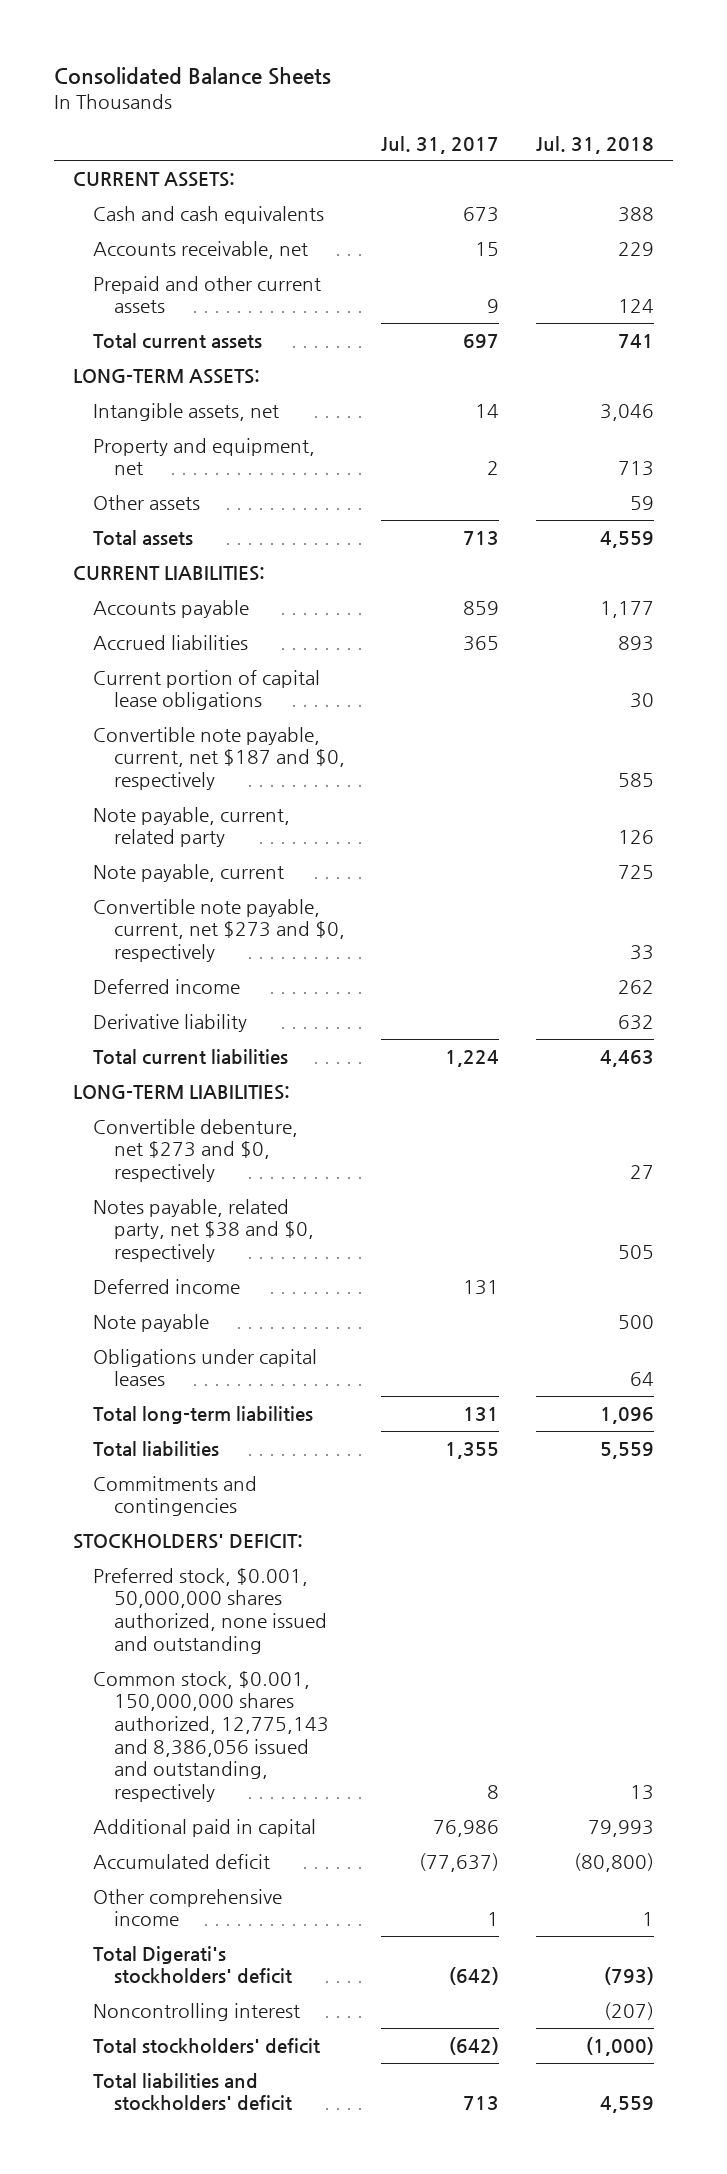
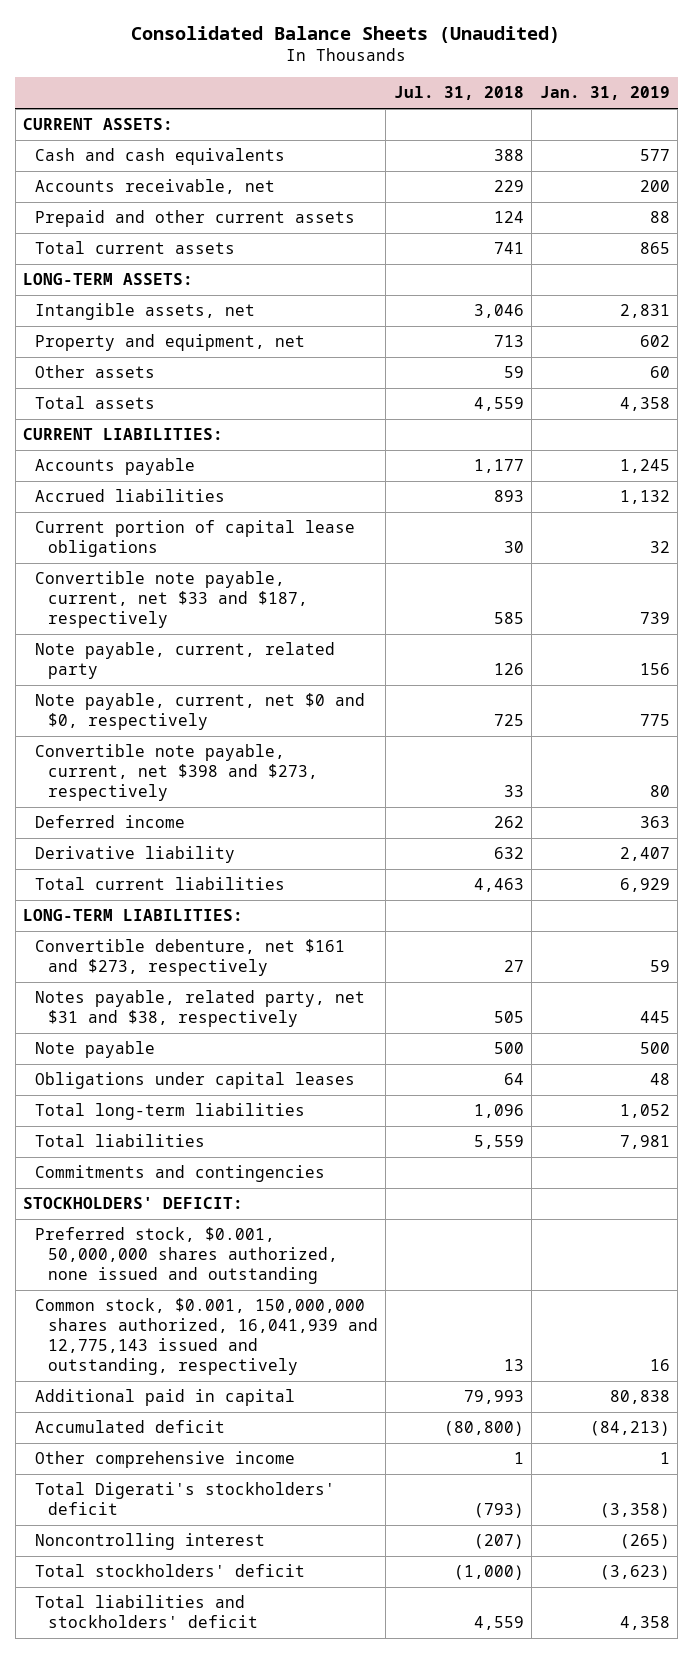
- Consolidated Balance Sheets
+ Consolidated Balance Sheets (Unaudited)
- | Jul. 31, 2017 | Jul. 31, 2018
+ | Jul. 31, 2018 | Jan. 31, 2019
- Convertible note payable, current, net $187 and $0, respectively | | 585
+ Convertible note payable, current, net $33 and $187, respectively | 585 | 739
- Note payable, current | | 725
- Convertible note payable, current, net $273 and $0, respectively | | 33
+ Note payable, current, net $0 and $0, respectively | 725 | 775
+ Convertible note payable, current, net $398 and $273, respectively | 33 | 80
- Convertible debenture, net $273 and $0, respectively | | 27
- Notes payable, related party, net $38 and $0, respectively | | 505
- Deferred income | 131 |
+ Convertible debenture, net $161 and $273, respectively | 27 | 59
+ Notes payable, related party, net $31 and $38, respectively | 505 | 445
- Common stock, $0.001, 150,000,000 shares authorized, 12,775,143 and 8,386,056 issued and outstanding, respectively | 8 | 13
+ Common stock, $0.001, 150,000,000 shares authorized, 16,041,939 and 12,775,143 issued and outstanding, respectively | 13 | 16

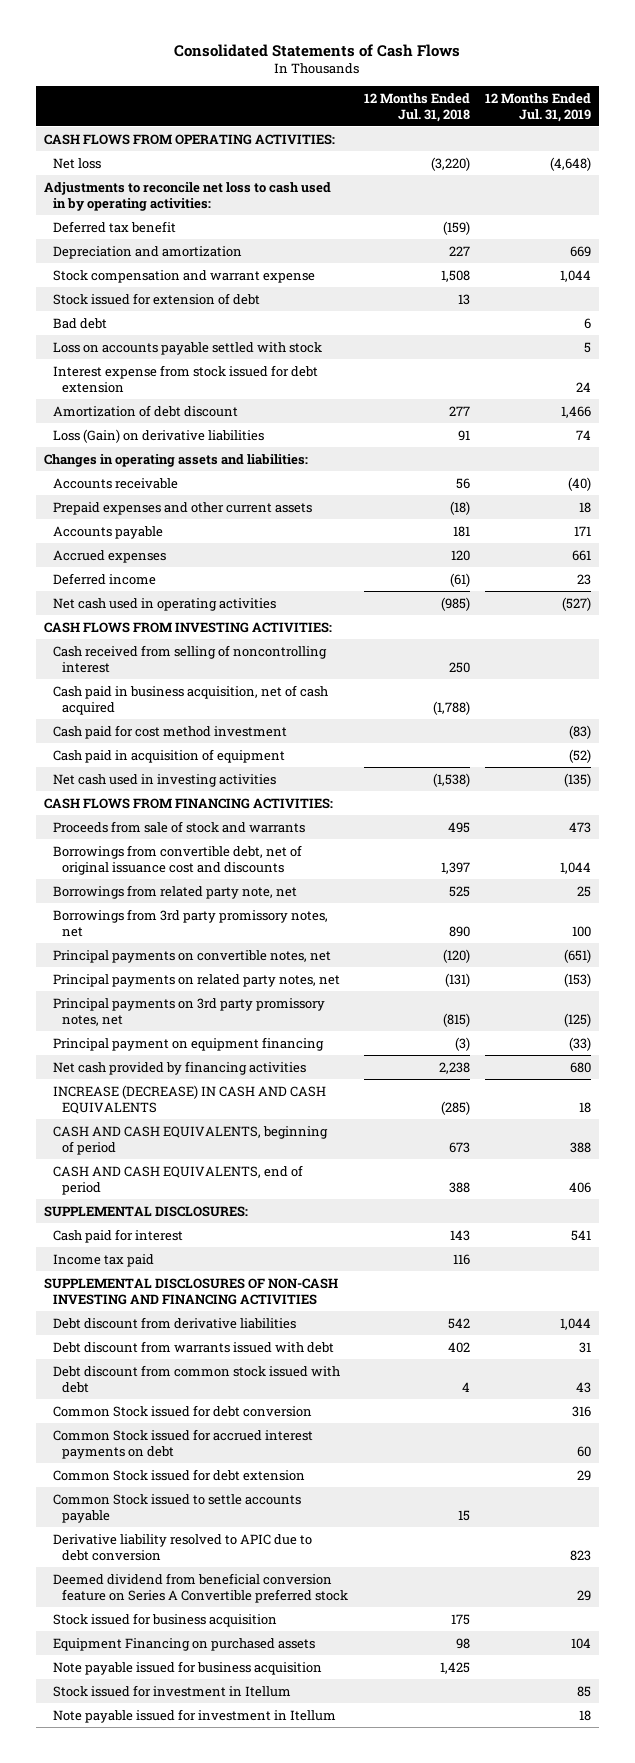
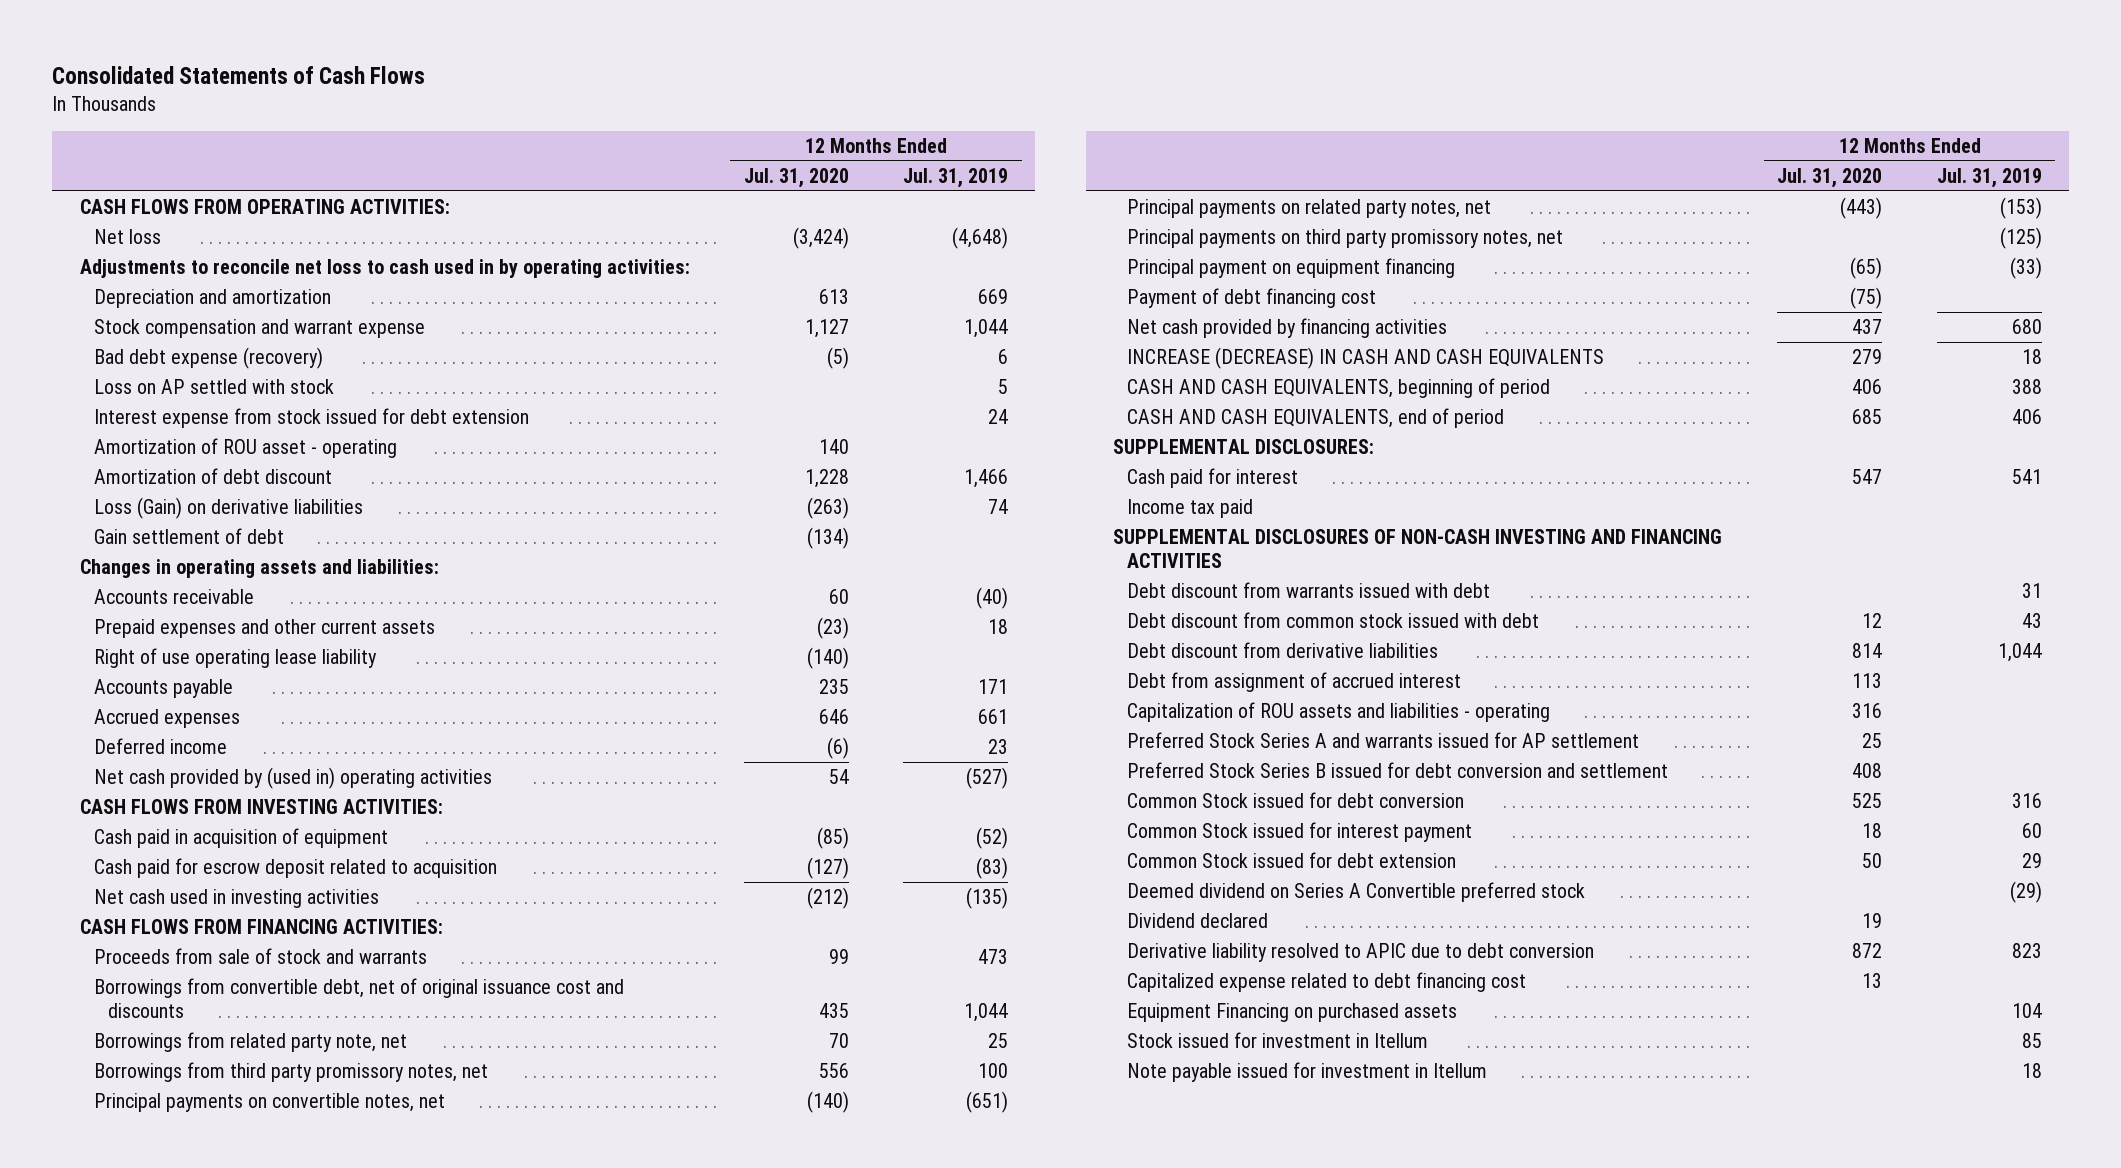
- | 12 Months Ended Jul. 31, 2018 | 12 Months Ended Jul. 31, 2019
+ | 12 Months Ended Jul. 31, 2020 | 12 Months Ended Jul. 31, 2019
- Deferred tax benefit | (159) |
- Stock issued for extension of debt | 13 |
- Bad debt | | 6
- Loss on accounts payable settled with stock | | 5
+ Bad debt expense (recovery) | (5) | 6
+ Loss on AP settled with stock | | 5
+ Amortization of ROU asset - operating | 140 |
+ Gain settlement of debt | (134) |
+ Right of use operating lease liability | (140) |
- Net cash used in operating activities | (985) | (527)
+ Net cash provided by (used in) operating activities | 54 | (527)
- Cash received from selling of noncontrolling interest | 250 |
- Cash paid in business acquisition, net of cash acquired | (1,788) |
- Cash paid for cost method investment | | (83)
+ Cash paid for escrow deposit related to acquisition | (127) | (83)
- Borrowings from 3rd party promissory notes, net | 890 | 100
+ Borrowings from third party promissory notes, net | 556 | 100
- Principal payments on 3rd party promissory notes, net | (815) | (125)
+ Principal payments on third party promissory notes, net | | (125)
+ Payment of debt financing cost | (75) |
moved down: Debt discount from derivative liabilities | 814 | 1,044
+ Debt from assignment of accrued interest | 113 |
+ Capitalization of ROU assets and liabilities - operating | 316 |
+ Preferred Stock Series A and warrants issued for AP settlement | 25 |
+ Preferred Stock Series B issued for debt conversion and settlement | 408 |
- Common Stock issued for accrued interest payments on debt | | 60
+ Common Stock issued for interest payment | 18 | 60
- Common Stock issued to settle accounts payable | 15 |
+ Deemed dividend on Series A Convertible preferred stock | | (29)
+ Dividend declared | 19 |
- Deemed dividend from beneficial conversion feature on Series A Convertible preferred stock | | 29
- Stock issued for business acquisition | 175 |
+ Capitalized expense related to debt financing cost | 13 |
- Note payable issued for business acquisition | 1,425 |

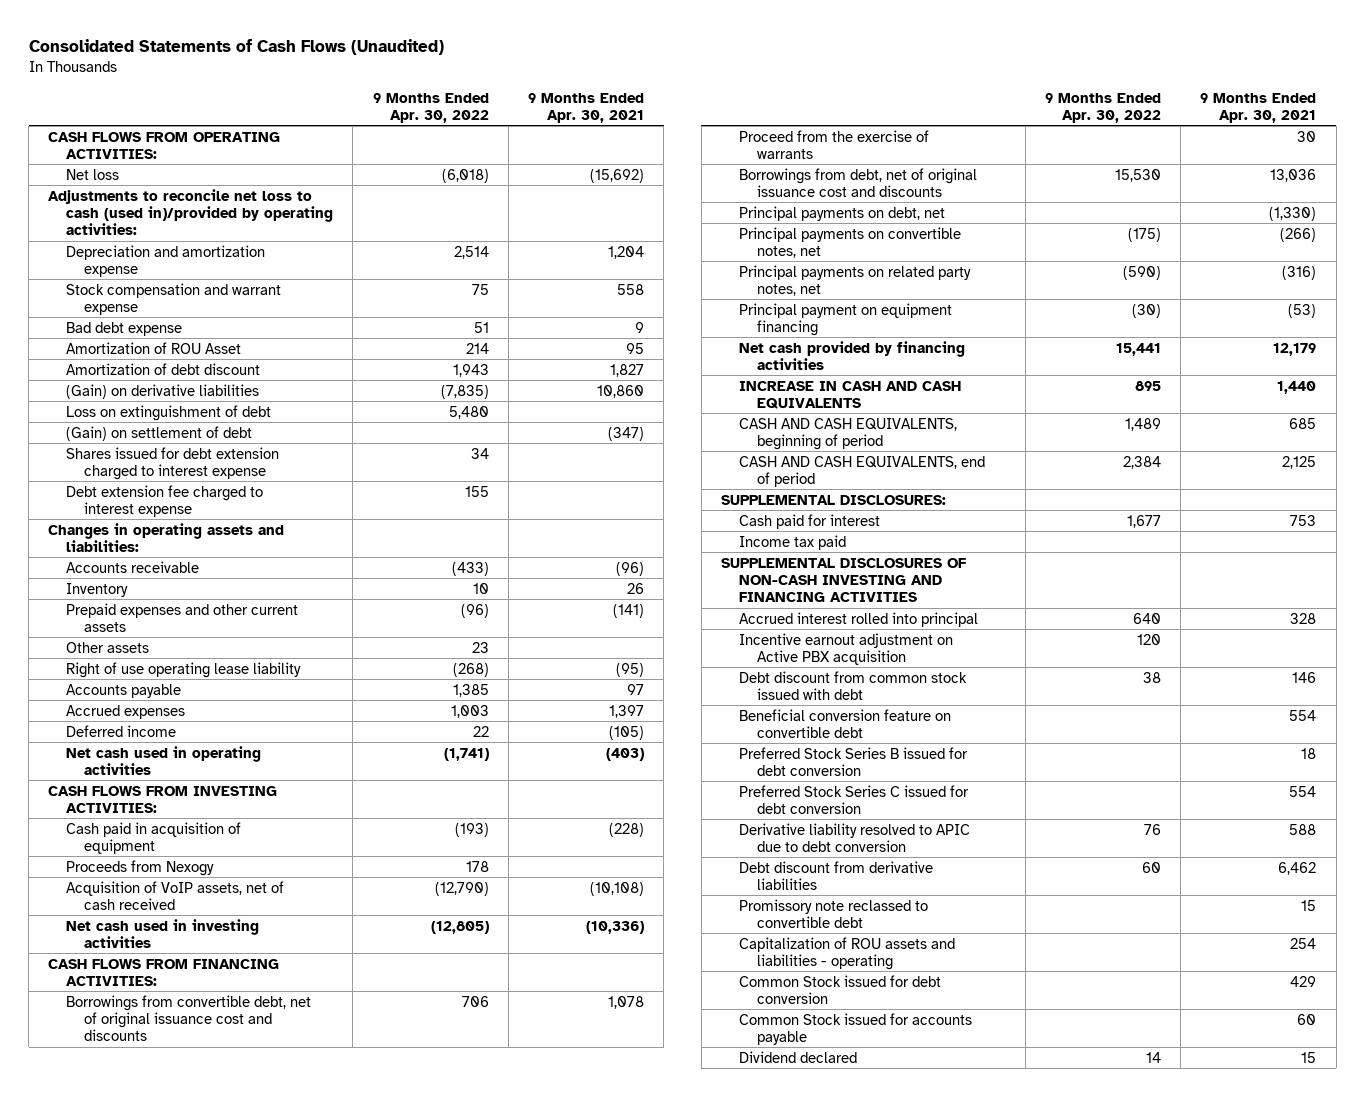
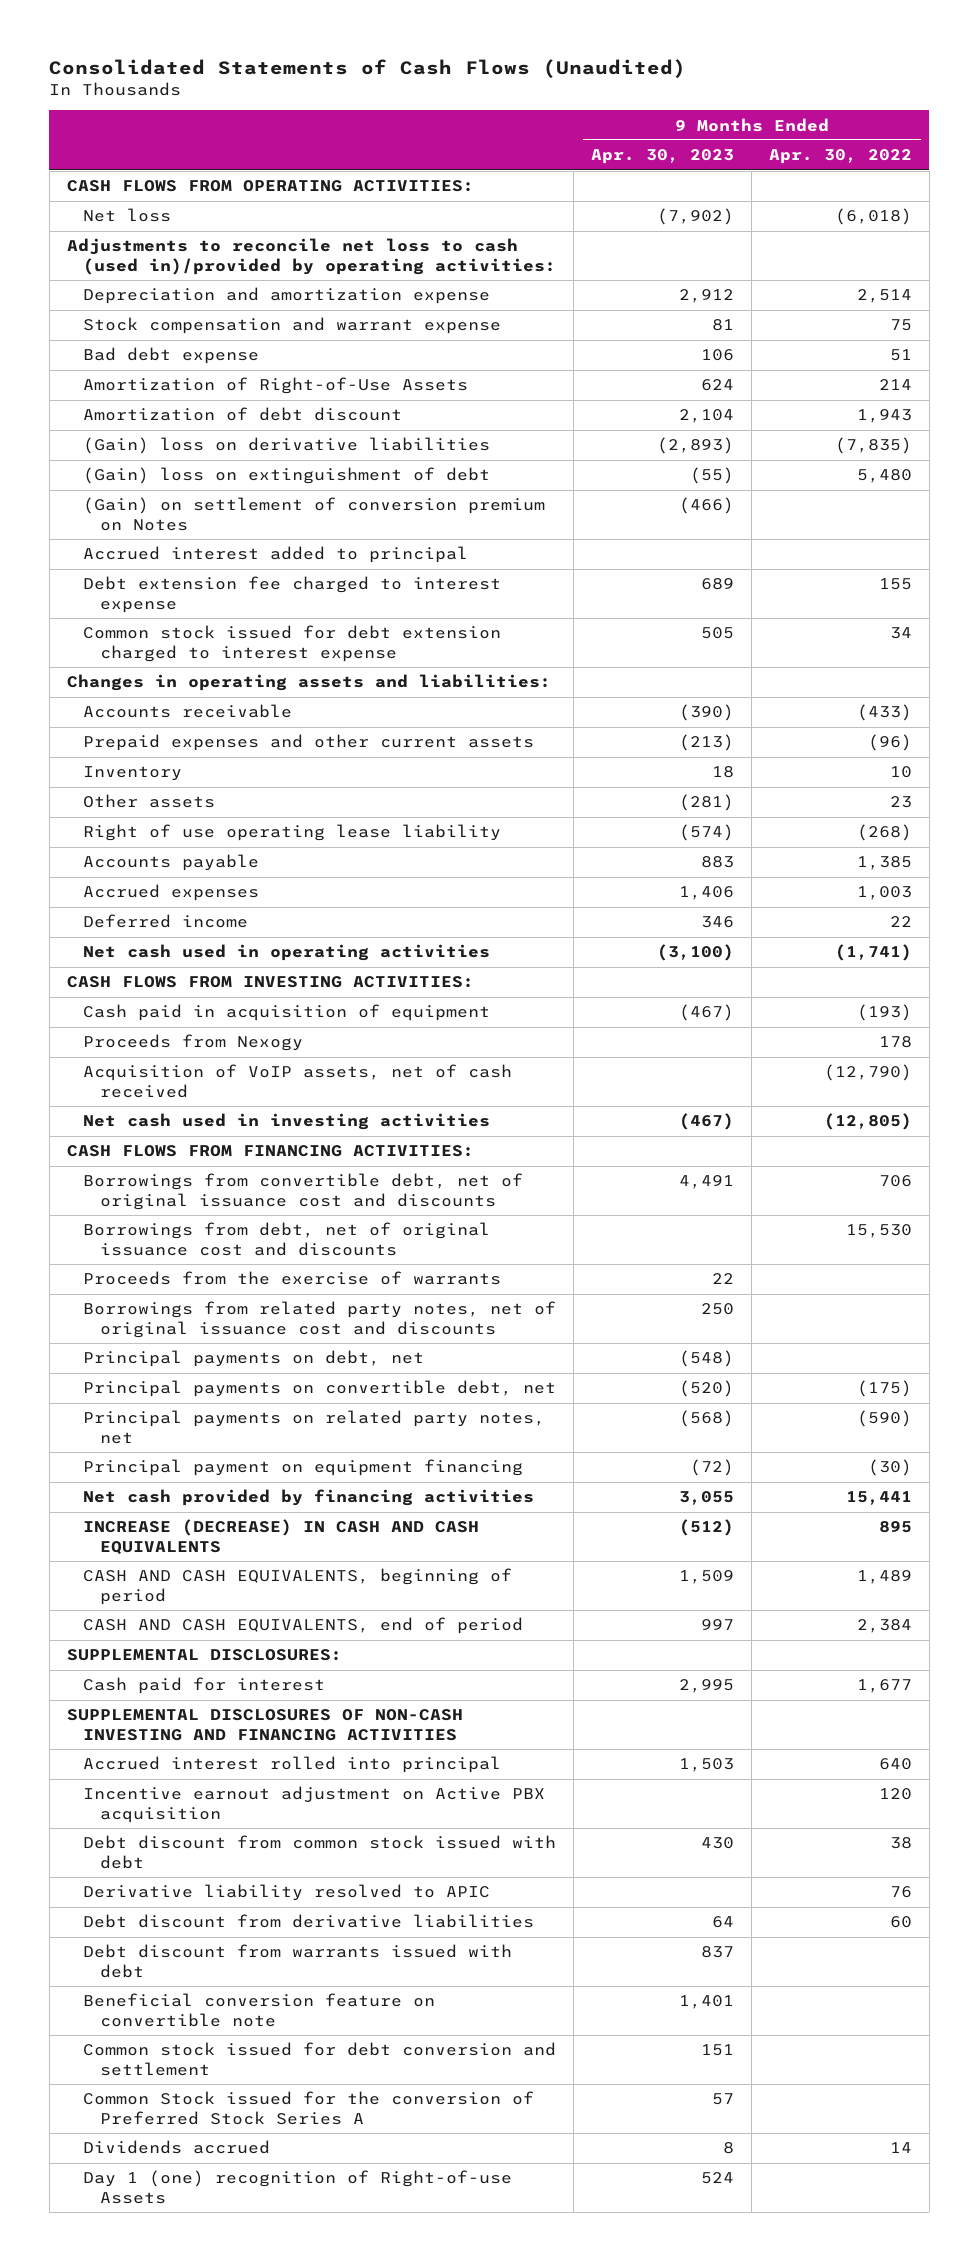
- | 9 Months Ended Apr. 30, 2022 | 9 Months Ended Apr. 30, 2021
+ | 9 Months Ended Apr. 30, 2023 | 9 Months Ended Apr. 30, 2022
- Amortization of ROU Asset | 214 | 95
+ Amortization of Right-of-Use Assets | 624 | 214
- (Gain) on derivative liabilities | (7,835) | 10,860
- Loss on extinguishment of debt | 5,480 |
- (Gain) on settlement of debt | | (347)
- Shares issued for debt extension charged to interest expense | 34 |
+ (Gain) loss on derivative liabilities | (2,893) | (7,835)
+ (Gain) loss on extinguishment of debt | (55) | 5,480
+ (Gain) on settlement of conversion premium on Notes | (466) |
+ Accrued interest added to principal
+ Common stock issued for debt extension charged to interest expense | 505 | 34
moved down: Inventory | 18 | 10
- Proceed from the exercise of warrants | | 30
+ Proceeds from the exercise of warrants | 22 |
+ Borrowings from related party notes, net of original issuance cost and discounts | 250 |
- Principal payments on convertible notes, net | (175) | (266)
+ Principal payments on convertible debt, net | (520) | (175)
- INCREASE IN CASH AND CASH EQUIVALENTS | 895 | 1,440
+ INCREASE (DECREASE) IN CASH AND CASH EQUIVALENTS | (512) | 895
- Income tax paid
- Beneficial conversion feature on convertible debt | | 554
- Preferred Stock Series B issued for debt conversion | | 18
- Preferred Stock Series C issued for debt conversion | | 554
- Derivative liability resolved to APIC due to debt conversion | 76 | 588
+ Derivative liability resolved to APIC | | 76
- Promissory note reclassed to convertible debt | | 15
- Capitalization of ROU assets and liabilities - operating | | 254
- Common Stock issued for debt conversion | | 429
- Common Stock issued for accounts payable | | 60
- Dividend declared | 14 | 15
+ Debt discount from warrants issued with debt | 837 |
+ Beneficial conversion feature on convertible note | 1,401 |
+ Common stock issued for debt conversion and settlement | 151 |
+ Common Stock issued for the conversion of Preferred Stock Series A | 57 |
+ Dividends accrued | 8 | 14
+ Day 1 (one) recognition of Right-of-use Assets | 524 |

